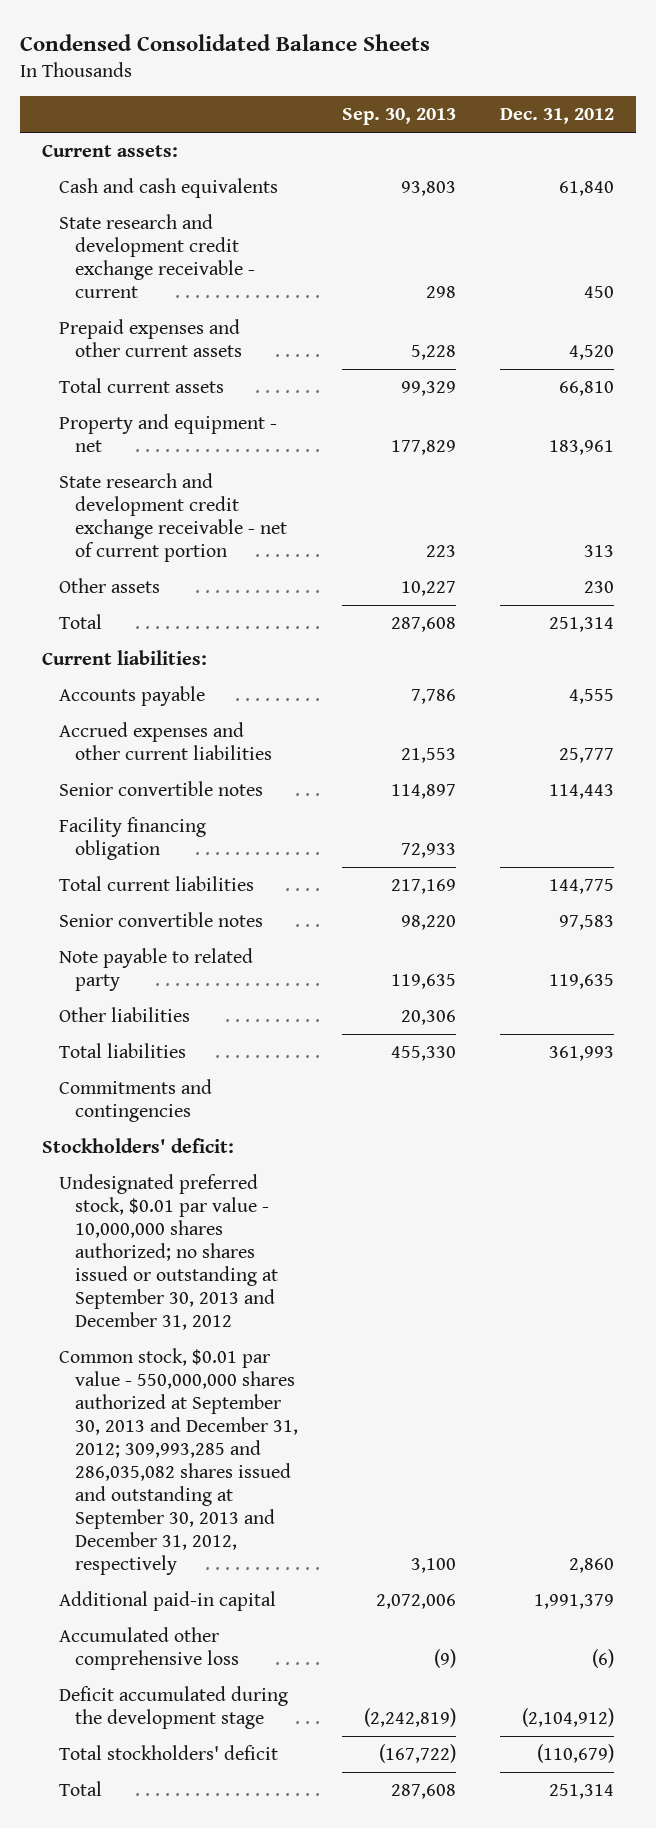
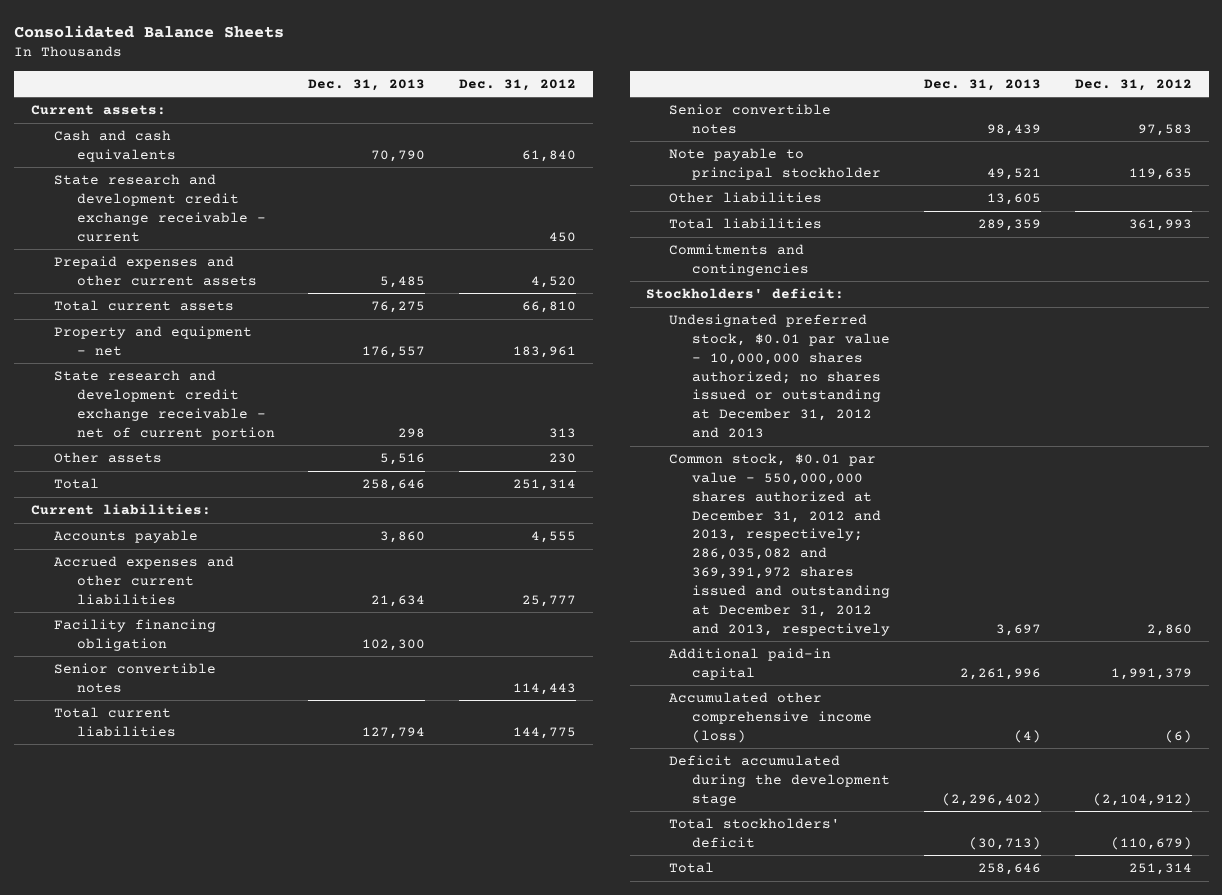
- Condensed Consolidated Balance Sheets
+ Consolidated Balance Sheets
- | Sep. 30, 2013 | Dec. 31, 2012
+ | Dec. 31, 2013 | Dec. 31, 2012
moved down: Senior convertible notes | | 114,443
- Note payable to related party | 119,635 | 119,635
+ Note payable to principal stockholder | 49,521 | 119,635
- Undesignated preferred stock, $0.01 par value - 10,000,000 shares authorized; no shares issued or outstanding at September 30, 2013 and December 31, 2012
- Common stock, $0.01 par value - 550,000,000 shares authorized at September 30, 2013 and December 31, 2012; 309,993,285 and 286,035,082 shares issued and outstanding at September 30, 2013 and December 31, 2012, respectively | 3,100 | 2,860
+ Undesignated preferred stock, $0.01 par value - 10,000,000 shares authorized; no shares issued or outstanding at December 31, 2012 and 2013
+ Common stock, $0.01 par value - 550,000,000 shares authorized at December 31, 2012 and 2013, respectively; 286,035,082 and 369,391,972 shares issued and outstanding at December 31, 2012 and 2013, respectively | 3,697 | 2,860
- Accumulated other comprehensive loss | (9) | (6)
+ Accumulated other comprehensive income (loss) | (4) | (6)

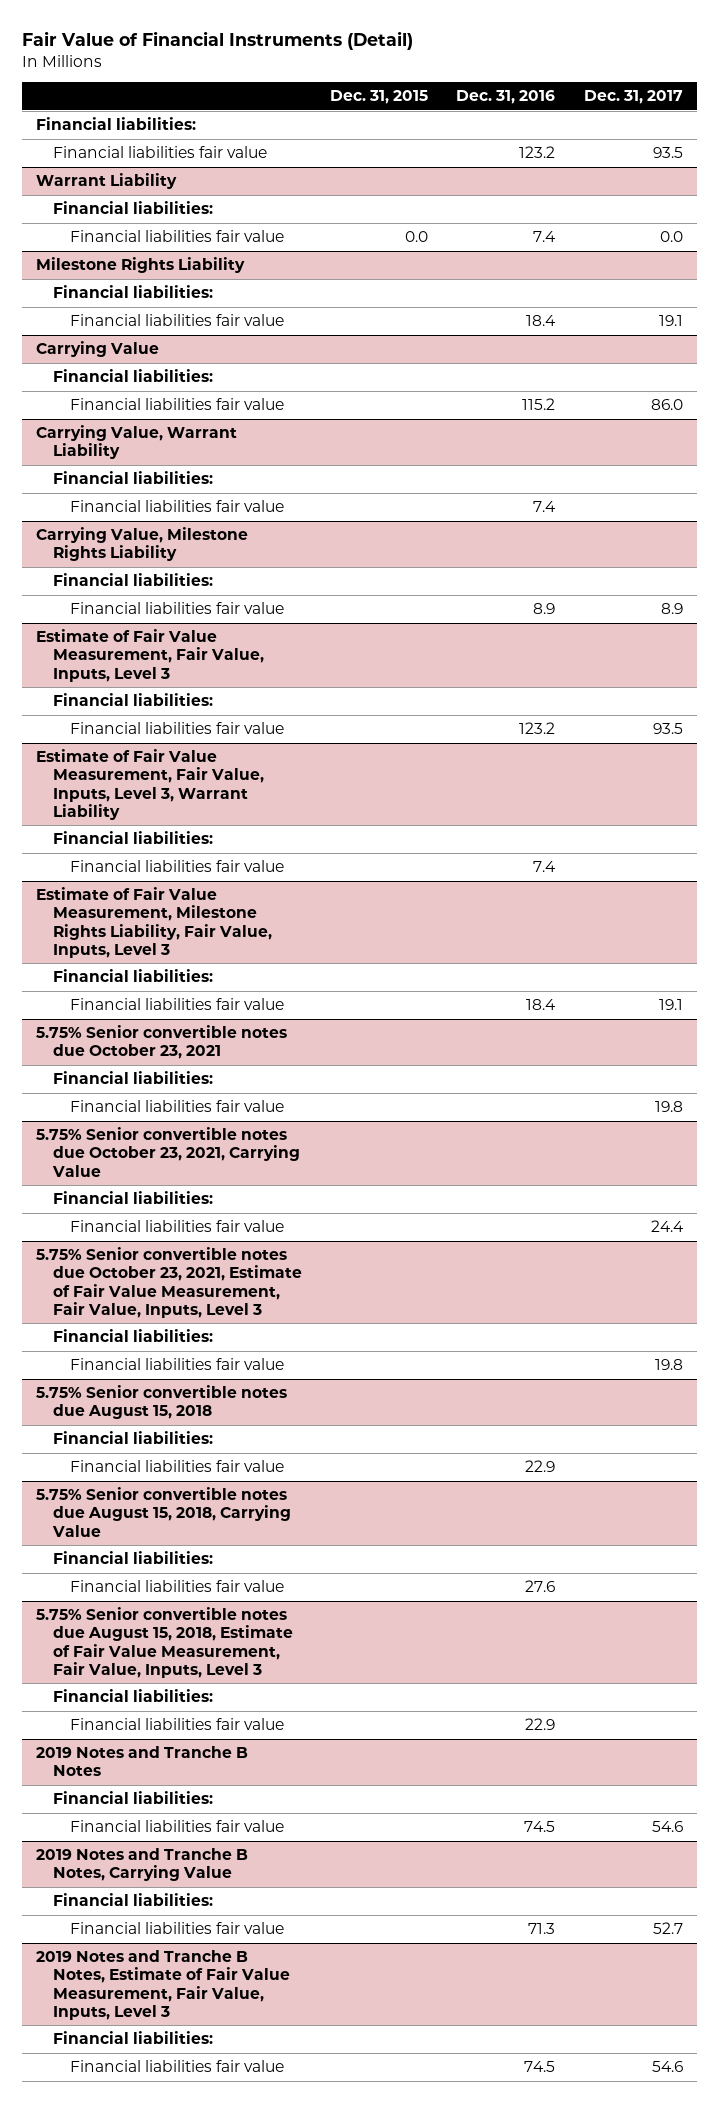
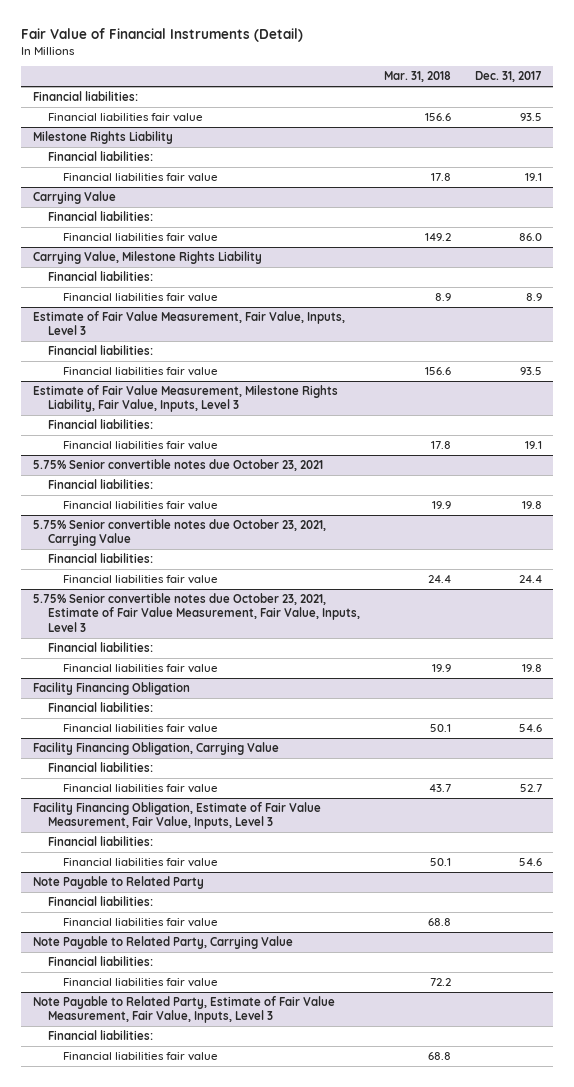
- | Dec. 31, 2015 | Dec. 31, 2016 | Dec. 31, 2017
+ | Mar. 31, 2018 | Dec. 31, 2017
- Warrant Liability
- Financial liabilities:
- Financial liabilities fair value | 0.0 | 7.4 | 0.0
- Carrying Value, Warrant Liability
- Financial liabilities:
- Financial liabilities fair value | | 7.4 |
- Estimate of Fair Value Measurement, Fair Value, Inputs, Level 3, Warrant Liability
- Financial liabilities:
- Financial liabilities fair value | | 7.4 |
- 5.75% Senior convertible notes due August 15, 2018
- Financial liabilities:
- Financial liabilities fair value | | 22.9 |
- 5.75% Senior convertible notes due August 15, 2018, Carrying Value
- Financial liabilities:
- Financial liabilities fair value | | 27.6 |
- 5.75% Senior convertible notes due August 15, 2018, Estimate of Fair Value Measurement, Fair Value, Inputs, Level 3
- Financial liabilities:
- Financial liabilities fair value | | 22.9 |
- 2019 Notes and Tranche B Notes
+ Facility Financing Obligation
- 2019 Notes and Tranche B Notes, Carrying Value
+ Facility Financing Obligation, Carrying Value
- 2019 Notes and Tranche B Notes, Estimate of Fair Value Measurement, Fair Value, Inputs, Level 3
+ Facility Financing Obligation, Estimate of Fair Value Measurement, Fair Value, Inputs, Level 3
+ Note Payable to Related Party
+ Financial liabilities:
+ Financial liabilities fair value | 68.8 |
+ Note Payable to Related Party, Carrying Value
+ Financial liabilities:
+ Financial liabilities fair value | 72.2 |
+ Note Payable to Related Party, Estimate of Fair Value Measurement, Fair Value, Inputs, Level 3
+ Financial liabilities:
+ Financial liabilities fair value | 68.8 |

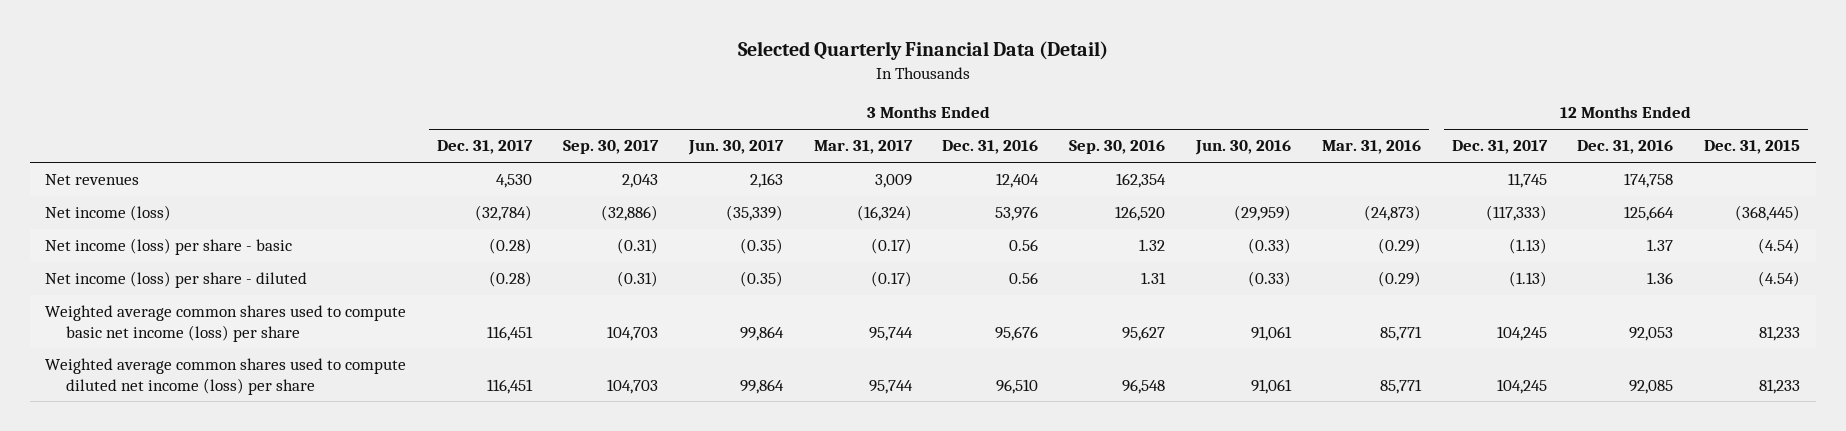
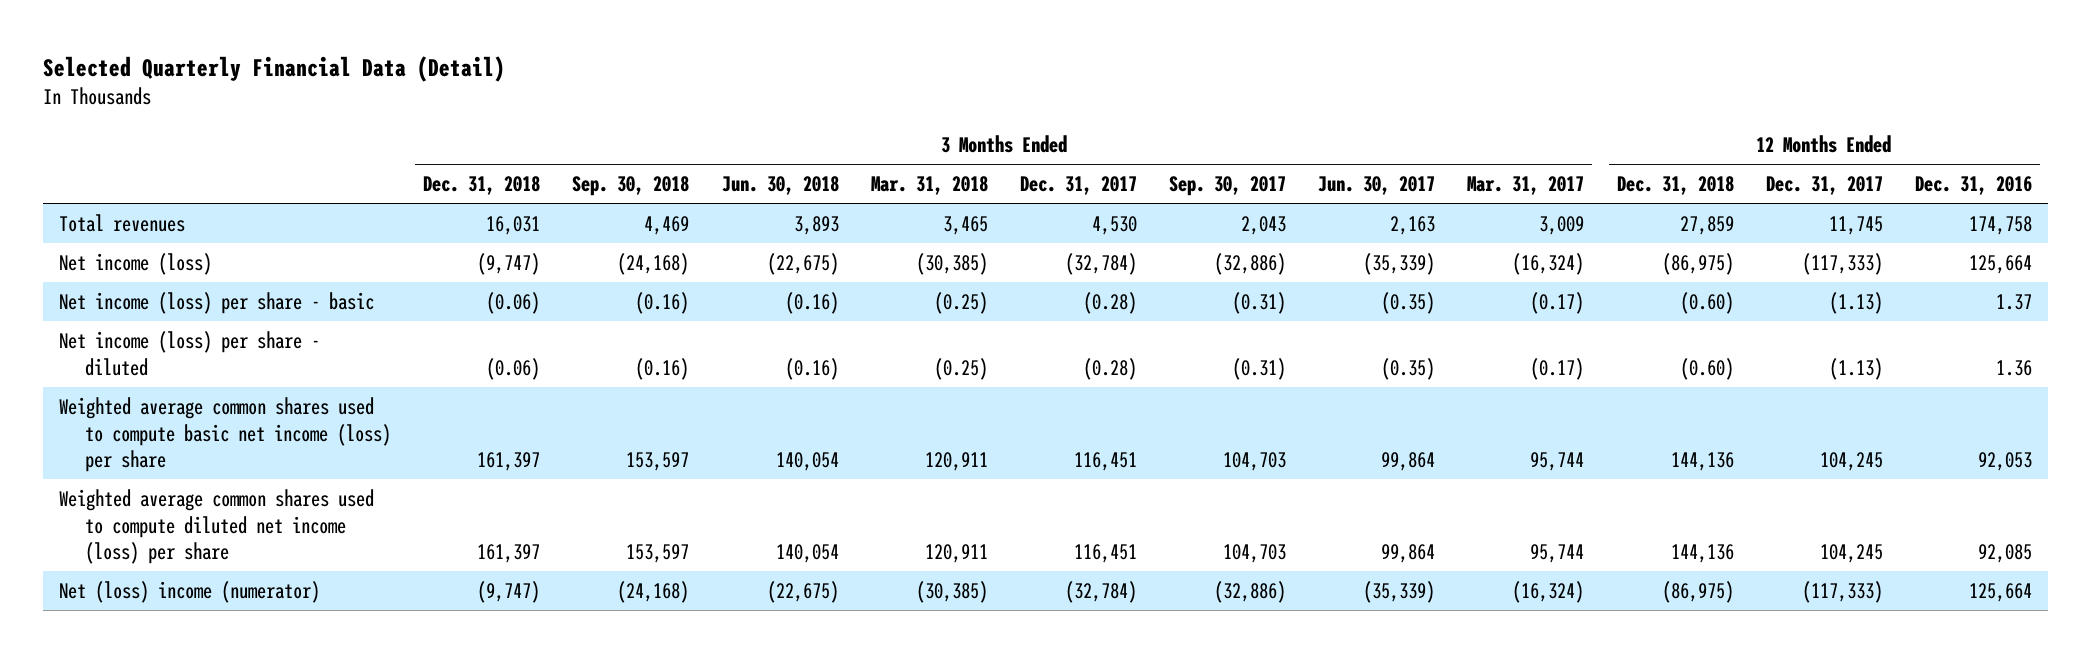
- | 3 Months Ended Dec. 31, 2017 | 3 Months Ended Sep. 30, 2017 | 3 Months Ended Jun. 30, 2017 | 3 Months Ended Mar. 31, 2017 | 3 Months Ended Dec. 31, 2016 | 3 Months Ended Sep. 30, 2016 | 3 Months Ended Jun. 30, 2016 | 3 Months Ended Mar. 31, 2016 | 12 Months Ended Dec. 31, 2017 | 12 Months Ended Dec. 31, 2016 | 12 Months Ended Dec. 31, 2015
+ | 3 Months Ended Dec. 31, 2018 | 3 Months Ended Sep. 30, 2018 | 3 Months Ended Jun. 30, 2018 | 3 Months Ended Mar. 31, 2018 | 3 Months Ended Dec. 31, 2017 | 3 Months Ended Sep. 30, 2017 | 3 Months Ended Jun. 30, 2017 | 3 Months Ended Mar. 31, 2017 | 12 Months Ended Dec. 31, 2018 | 12 Months Ended Dec. 31, 2017 | 12 Months Ended Dec. 31, 2016
- Net revenues | 4,530 | 2,043 | 2,163 | 3,009 | 12,404 | 162,354 | | | 11,745 | 174,758 |
+ Total revenues | 16,031 | 4,469 | 3,893 | 3,465 | 4,530 | 2,043 | 2,163 | 3,009 | 27,859 | 11,745 | 174,758
+ Net (loss) income (numerator) | (9,747) | (24,168) | (22,675) | (30,385) | (32,784) | (32,886) | (35,339) | (16,324) | (86,975) | (117,333) | 125,664

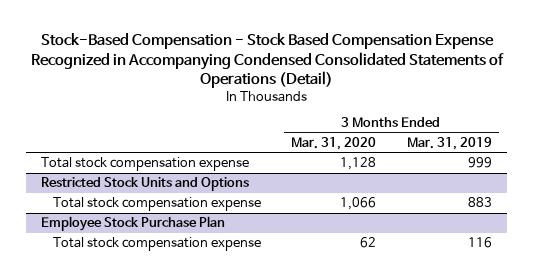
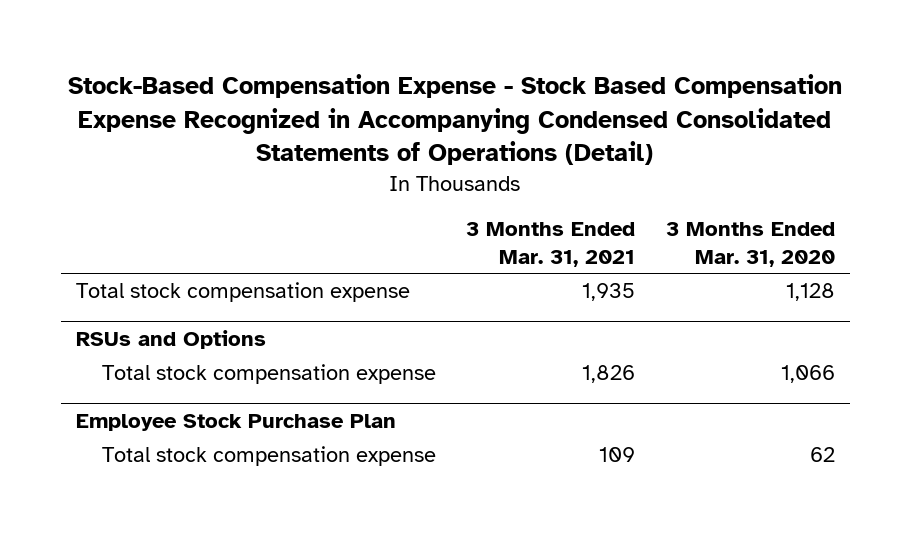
- Stock-Based Compensation - Stock Based Compensation Expense Recognized in Accompanying Condensed Consolidated Statements of Operations (Detail)
+ Stock-Based Compensation Expense - Stock Based Compensation Expense Recognized in Accompanying Condensed Consolidated Statements of Operations (Detail)
- | 3 Months Ended Mar. 31, 2020 | 3 Months Ended Mar. 31, 2019
+ | 3 Months Ended Mar. 31, 2021 | 3 Months Ended Mar. 31, 2020
- Restricted Stock Units and Options
+ RSUs and Options

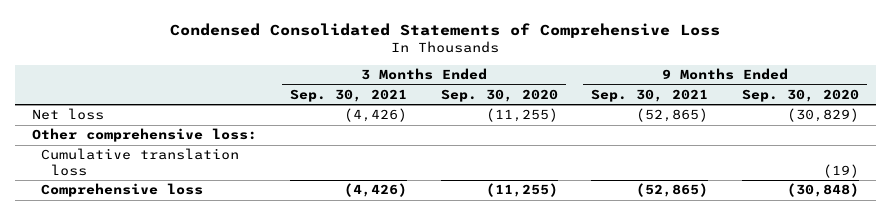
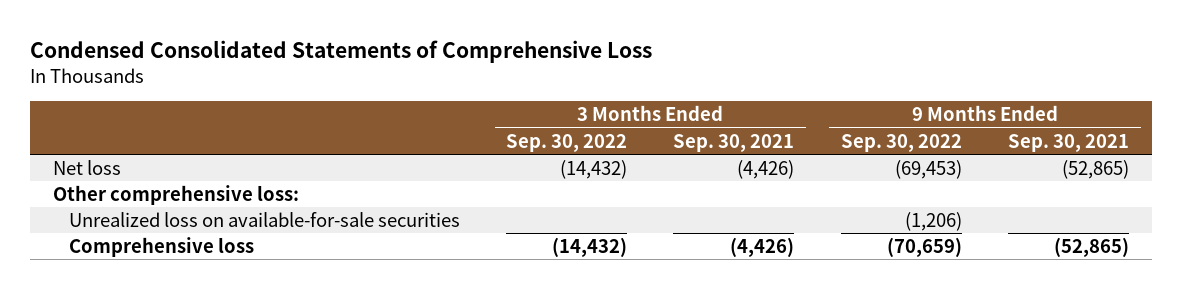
- | 3 Months Ended Sep. 30, 2021 | 3 Months Ended Sep. 30, 2020 | 9 Months Ended Sep. 30, 2021 | 9 Months Ended Sep. 30, 2020
+ | 3 Months Ended Sep. 30, 2022 | 3 Months Ended Sep. 30, 2021 | 9 Months Ended Sep. 30, 2022 | 9 Months Ended Sep. 30, 2021
- Cumulative translation loss | | | | (19)
+ Unrealized loss on available-for-sale securities | | | (1,206) |

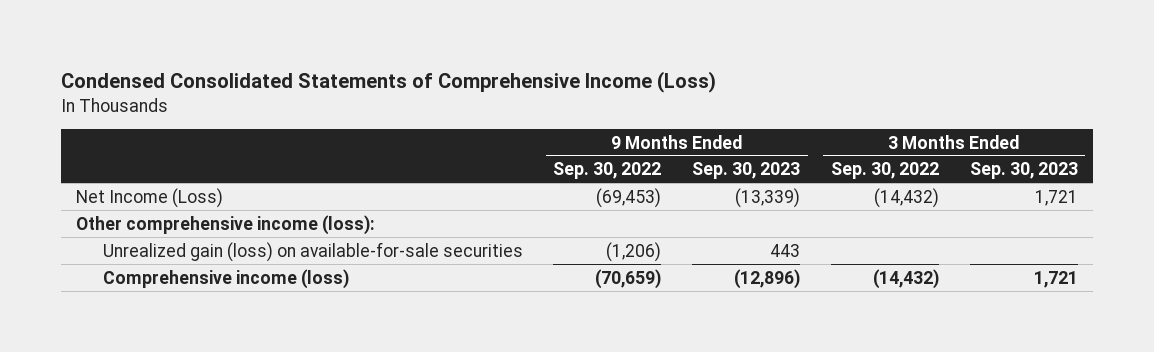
- Condensed Consolidated Statements of Comprehensive Loss
+ Condensed Consolidated Statements of Comprehensive Income (Loss)
- | 3 Months Ended Sep. 30, 2022 | 3 Months Ended Sep. 30, 2021 | 9 Months Ended Sep. 30, 2022 | 9 Months Ended Sep. 30, 2021
+ | 9 Months Ended Sep. 30, 2022 | 9 Months Ended Sep. 30, 2023 | 3 Months Ended Sep. 30, 2022 | 3 Months Ended Sep. 30, 2023
- Net loss | (14,432) | (4,426) | (69,453) | (52,865)
- Other comprehensive loss:
- Unrealized loss on available-for-sale securities | | | (1,206) |
- Comprehensive loss | (14,432) | (4,426) | (70,659) | (52,865)
+ Net Income (Loss) | (69,453) | (13,339) | (14,432) | 1,721
+ Other comprehensive income (loss):
+ Unrealized gain (loss) on available-for-sale securities | (1,206) | 443 | |
+ Comprehensive income (loss) | (70,659) | (12,896) | (14,432) | 1,721

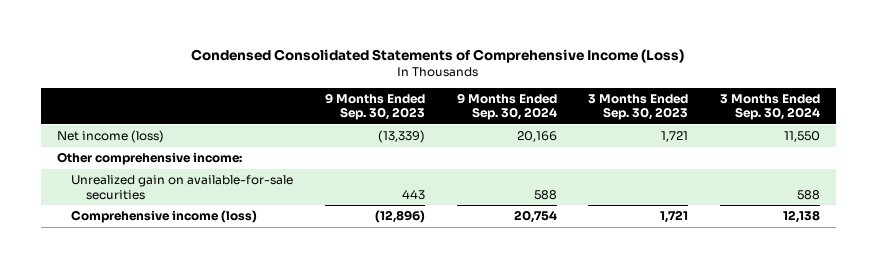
- | 9 Months Ended Sep. 30, 2022 | 9 Months Ended Sep. 30, 2023 | 3 Months Ended Sep. 30, 2022 | 3 Months Ended Sep. 30, 2023
+ | 9 Months Ended Sep. 30, 2023 | 9 Months Ended Sep. 30, 2024 | 3 Months Ended Sep. 30, 2023 | 3 Months Ended Sep. 30, 2024
- Net Income (Loss) | (69,453) | (13,339) | (14,432) | 1,721
- Other comprehensive income (loss):
- Unrealized gain (loss) on available-for-sale securities | (1,206) | 443 | |
+ Net income (loss) | (13,339) | 20,166 | 1,721 | 11,550
+ Other comprehensive income:
+ Unrealized gain on available-for-sale securities | 443 | 588 | | 588

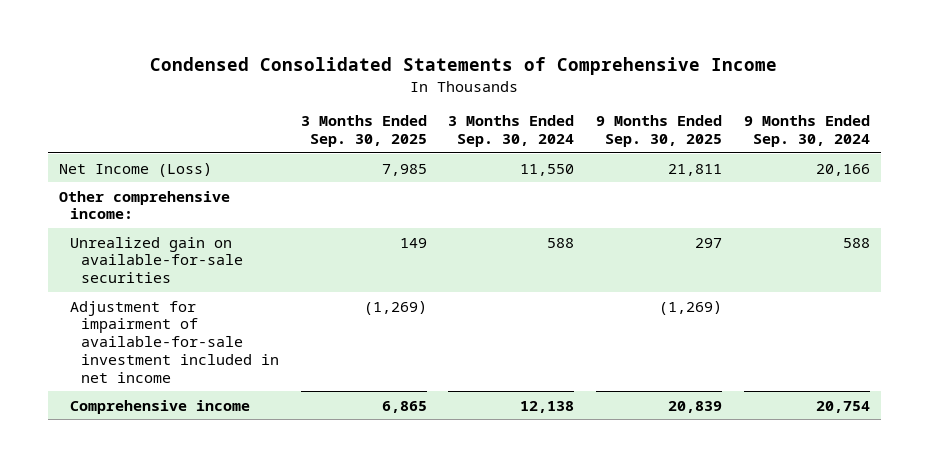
- Condensed Consolidated Statements of Comprehensive Income (Loss)
+ Condensed Consolidated Statements of Comprehensive Income
- | 9 Months Ended Sep. 30, 2023 | 9 Months Ended Sep. 30, 2024 | 3 Months Ended Sep. 30, 2023 | 3 Months Ended Sep. 30, 2024
+ | 3 Months Ended Sep. 30, 2025 | 3 Months Ended Sep. 30, 2024 | 9 Months Ended Sep. 30, 2025 | 9 Months Ended Sep. 30, 2024
- Net income (loss) | (13,339) | 20,166 | 1,721 | 11,550
+ Net Income (Loss) | 7,985 | 11,550 | 21,811 | 20,166
- Comprehensive income (loss) | (12,896) | 20,754 | 1,721 | 12,138
+ Adjustment for impairment of available-for-sale investment included in net income | (1,269) | | (1,269) |
+ Comprehensive income | 6,865 | 12,138 | 20,839 | 20,754

